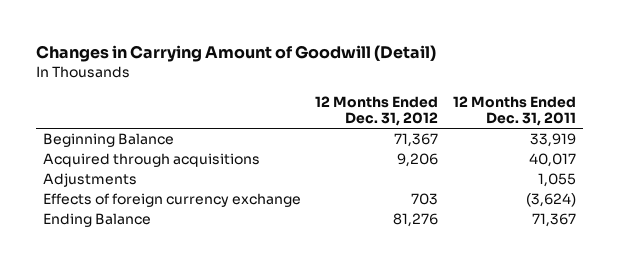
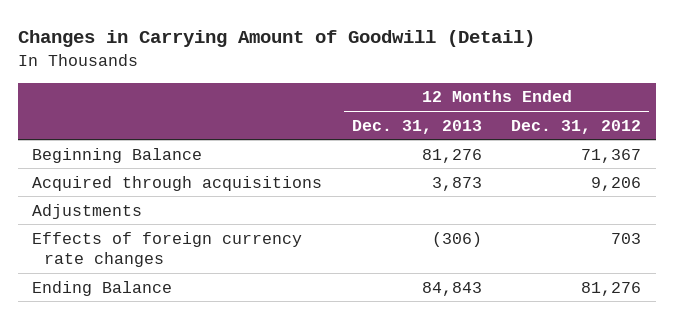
- | 12 Months Ended Dec. 31, 2012 | 12 Months Ended Dec. 31, 2011
+ | 12 Months Ended Dec. 31, 2013 | 12 Months Ended Dec. 31, 2012
- Effects of foreign currency exchange | 703 | (3,624)
+ Effects of foreign currency rate changes | (306) | 703

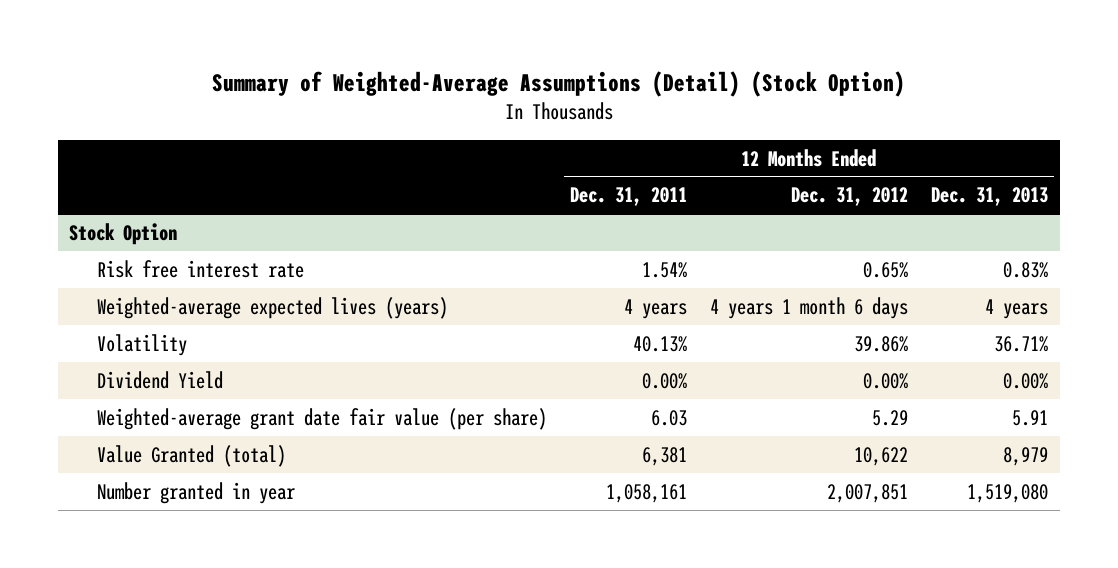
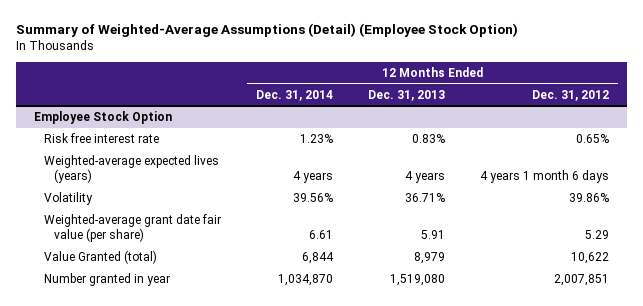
- Summary of Weighted-Average Assumptions (Detail) (Stock Option)
+ Summary of Weighted-Average Assumptions (Detail) (Employee Stock Option)
- | 12 Months Ended Dec. 31, 2011 | 12 Months Ended Dec. 31, 2012 | 12 Months Ended Dec. 31, 2013
+ | 12 Months Ended Dec. 31, 2014 | 12 Months Ended Dec. 31, 2013 | 12 Months Ended Dec. 31, 2012
- Stock Option
+ Employee Stock Option
- Dividend Yield | 0.00% | 0.00% | 0.00%

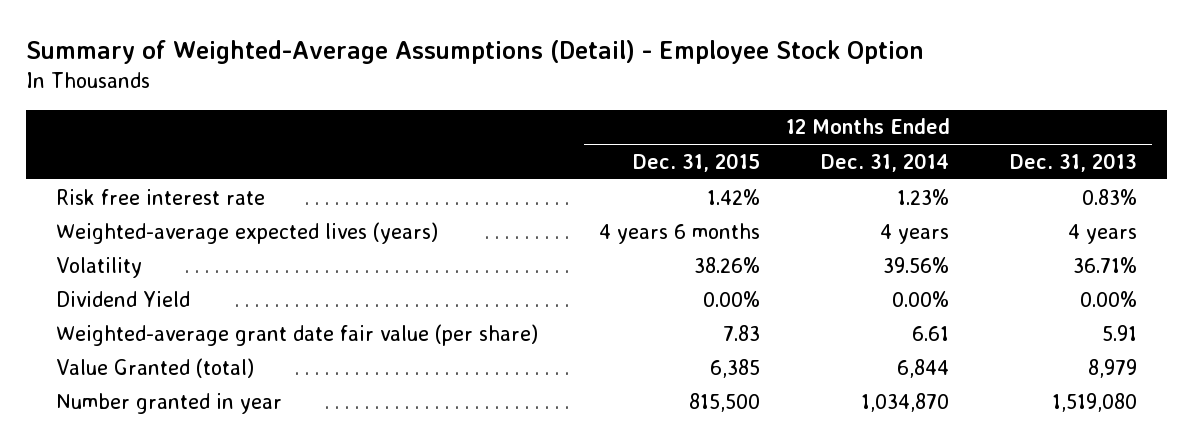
- Summary of Weighted-Average Assumptions (Detail) (Employee Stock Option)
+ Summary of Weighted-Average Assumptions (Detail) - Employee Stock Option
- | 12 Months Ended Dec. 31, 2014 | 12 Months Ended Dec. 31, 2013 | 12 Months Ended Dec. 31, 2012
+ | 12 Months Ended Dec. 31, 2015 | 12 Months Ended Dec. 31, 2014 | 12 Months Ended Dec. 31, 2013
- Employee Stock Option
+ Dividend Yield | 0.00% | 0.00% | 0.00%

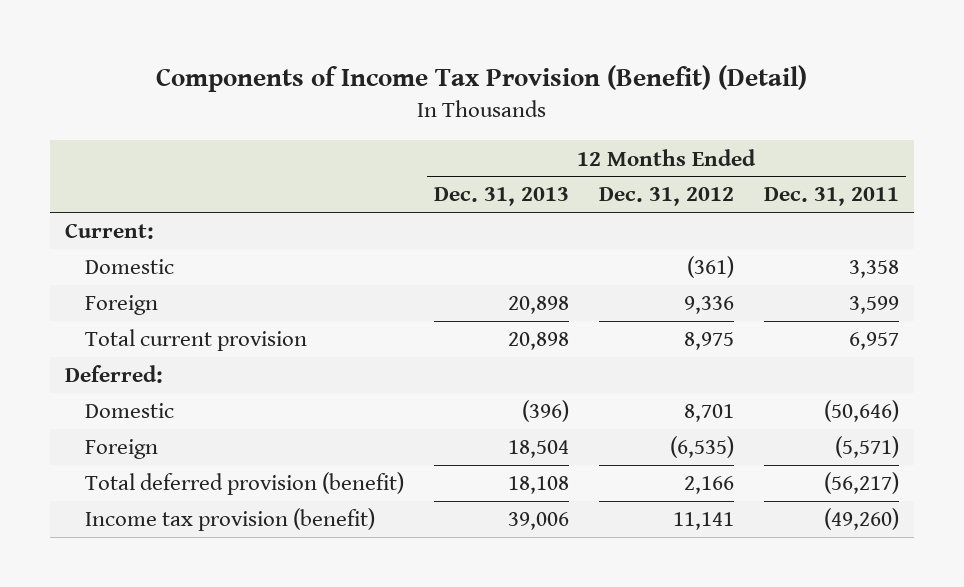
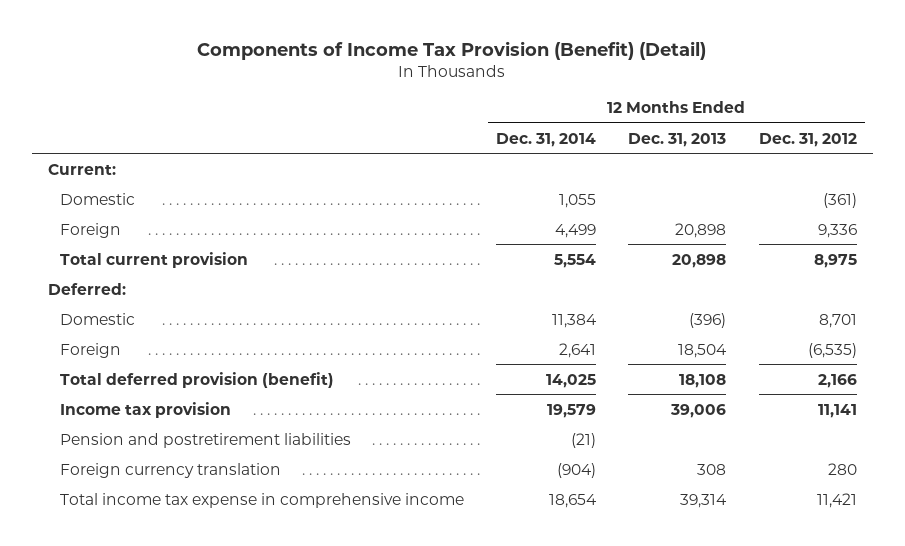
- | 12 Months Ended Dec. 31, 2013 | 12 Months Ended Dec. 31, 2012 | 12 Months Ended Dec. 31, 2011
+ | 12 Months Ended Dec. 31, 2014 | 12 Months Ended Dec. 31, 2013 | 12 Months Ended Dec. 31, 2012
- Income tax provision (benefit) | 39,006 | 11,141 | (49,260)
+ Income tax provision | 19,579 | 39,006 | 11,141
+ Pension and postretirement liabilities | (21) | |
+ Foreign currency translation | (904) | 308 | 280
+ Total income tax expense in comprehensive income | 18,654 | 39,314 | 11,421

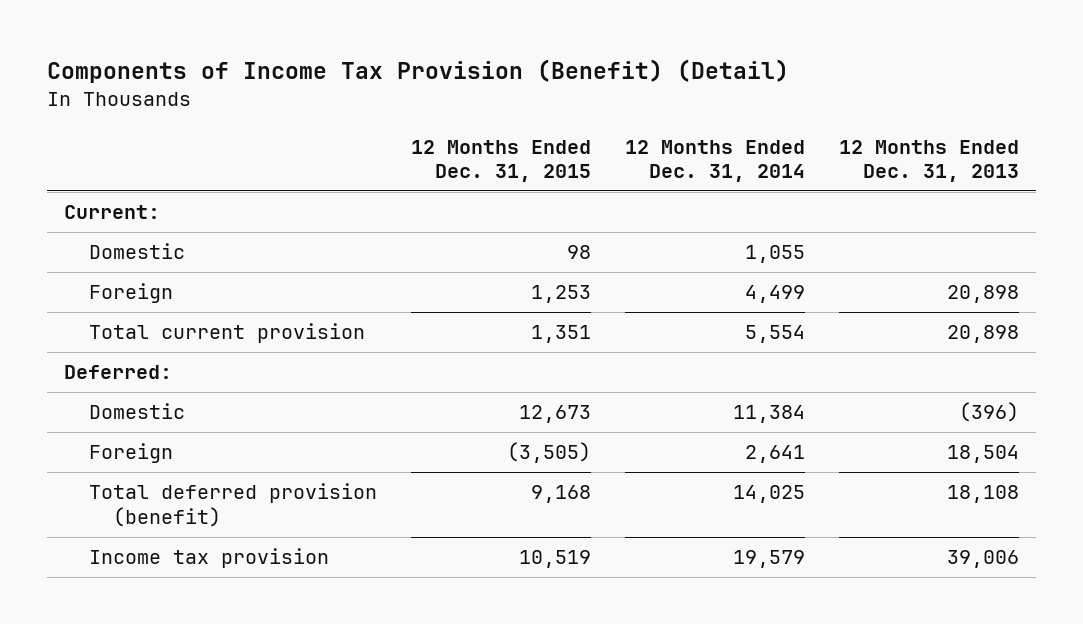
- | 12 Months Ended Dec. 31, 2014 | 12 Months Ended Dec. 31, 2013 | 12 Months Ended Dec. 31, 2012
+ | 12 Months Ended Dec. 31, 2015 | 12 Months Ended Dec. 31, 2014 | 12 Months Ended Dec. 31, 2013
- Pension and postretirement liabilities | (21) | |
- Foreign currency translation | (904) | 308 | 280
- Total income tax expense in comprehensive income | 18,654 | 39,314 | 11,421

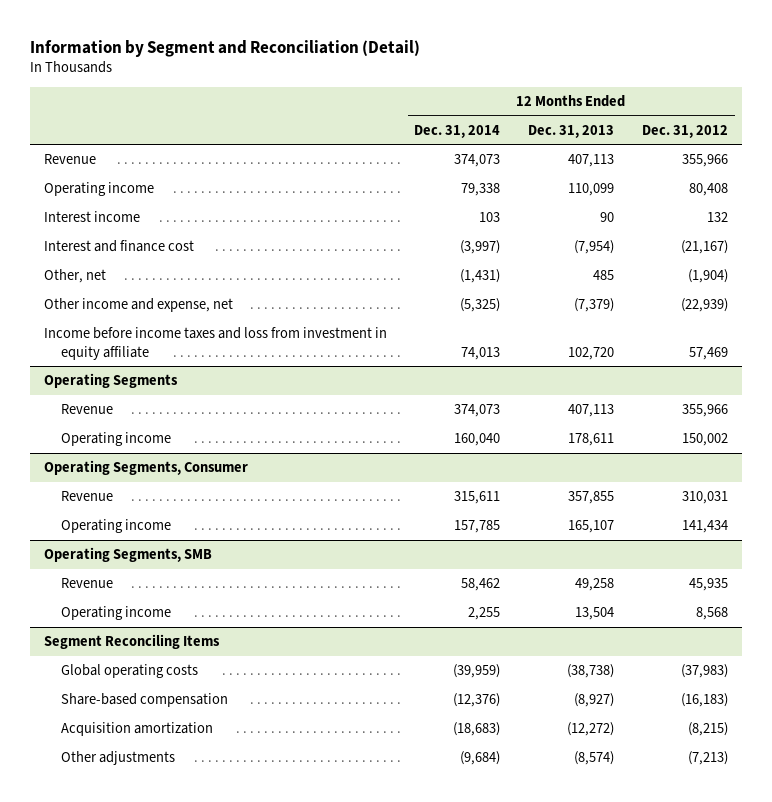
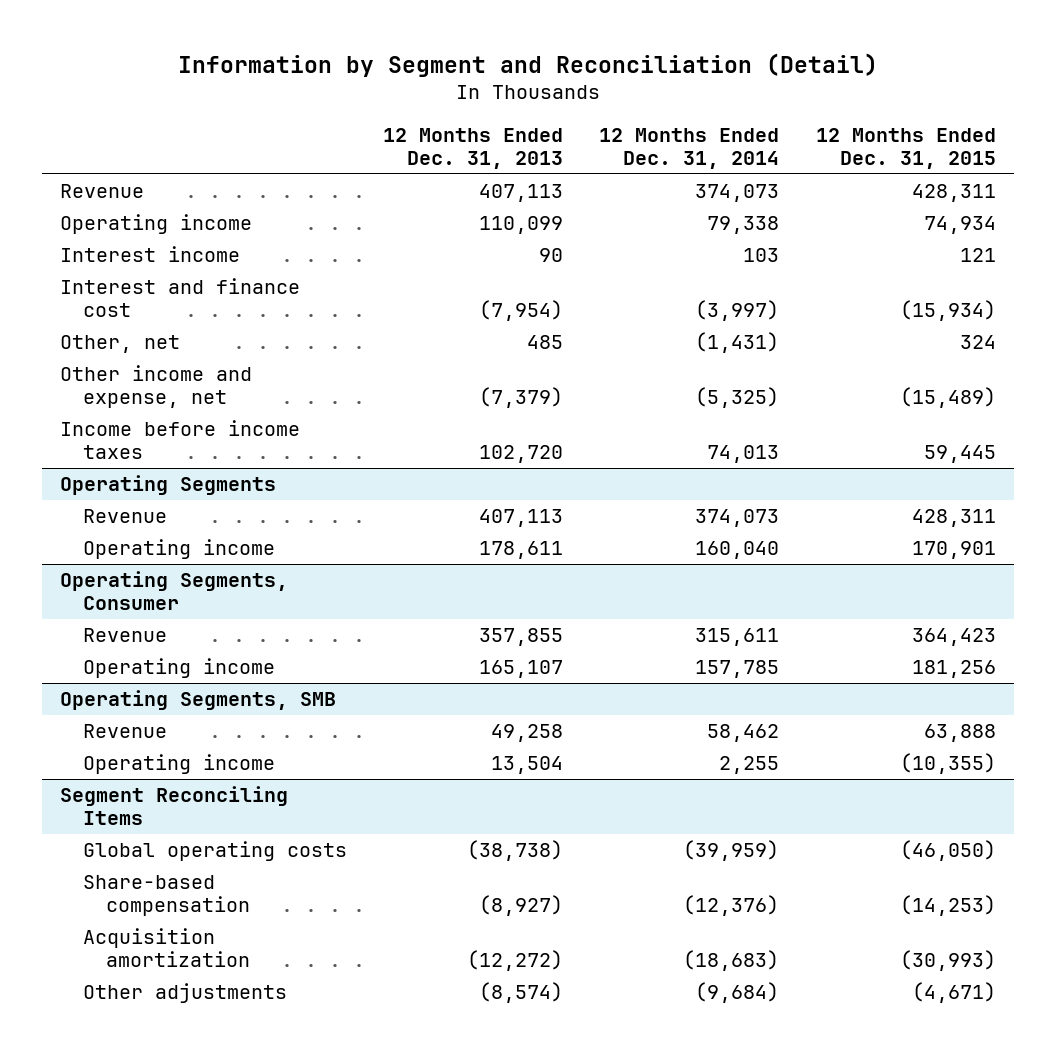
- | 12 Months Ended Dec. 31, 2014 | 12 Months Ended Dec. 31, 2013 | 12 Months Ended Dec. 31, 2012
+ | 12 Months Ended Dec. 31, 2013 | 12 Months Ended Dec. 31, 2014 | 12 Months Ended Dec. 31, 2015
- Income before income taxes and loss from investment in equity affiliate | 74,013 | 102,720 | 57,469
+ Income before income taxes | 102,720 | 74,013 | 59,445

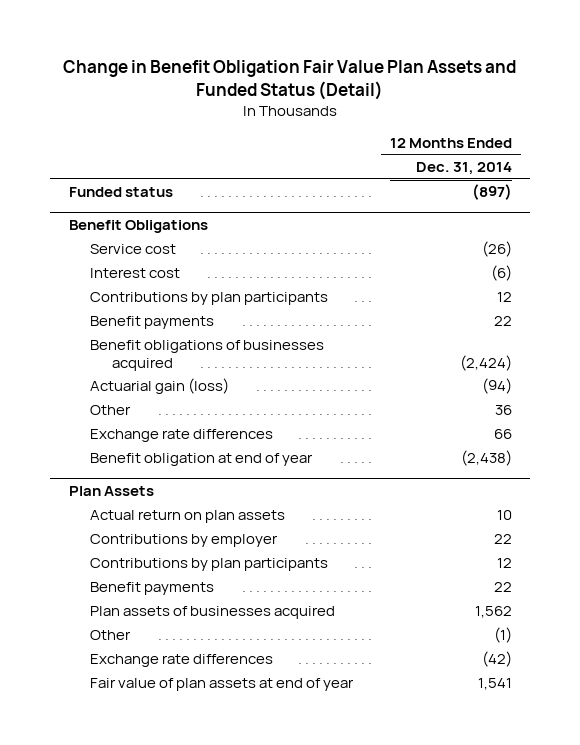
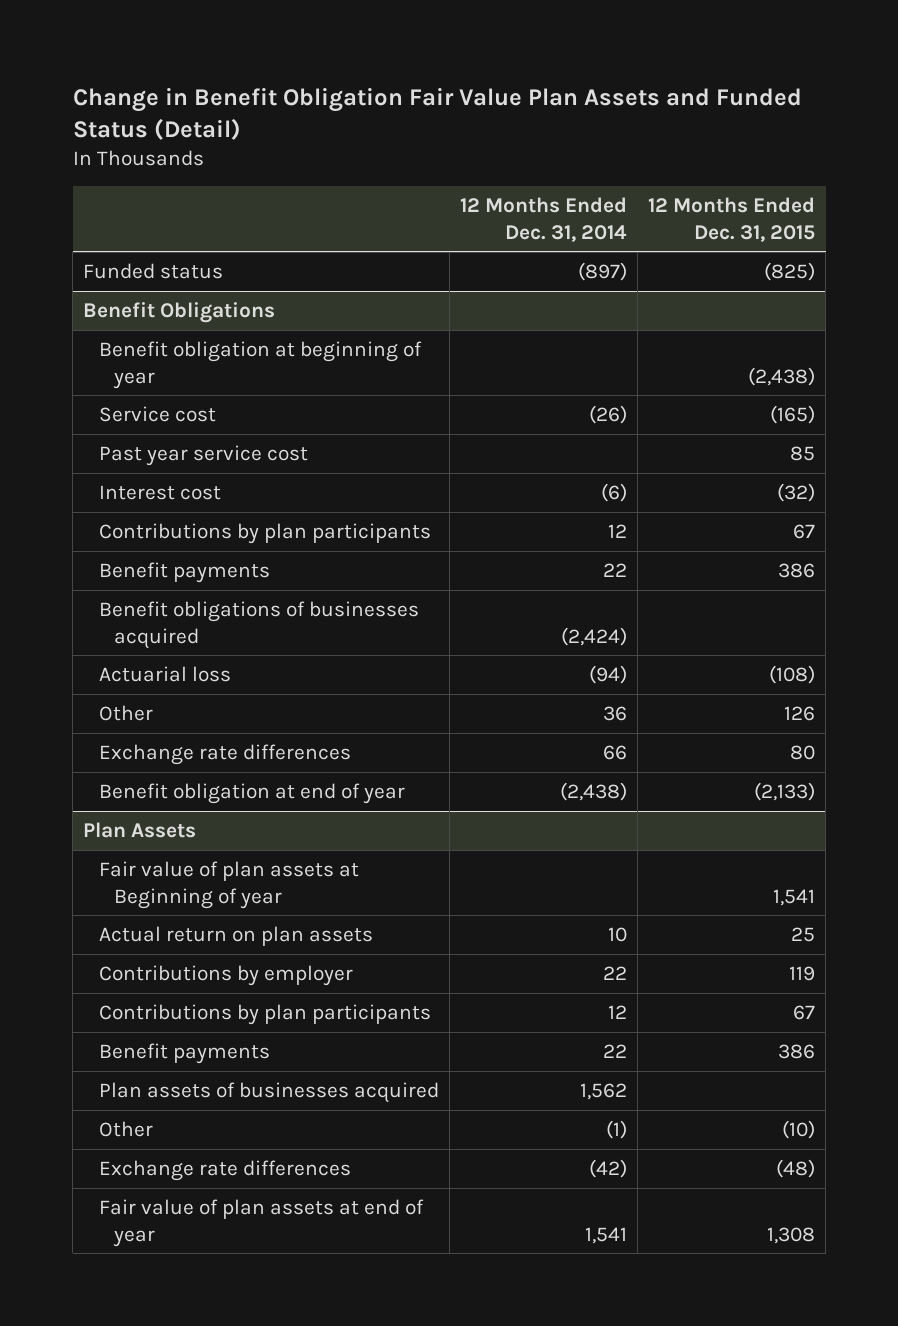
- | 12 Months Ended Dec. 31, 2014
+ | 12 Months Ended Dec. 31, 2014 | 12 Months Ended Dec. 31, 2015
@ Benefit Obligations
+ Benefit obligation at beginning of year | | (2,438)
+ Past year service cost | | 85
- Actuarial gain (loss) | (94)
+ Actuarial loss | (94) | (108)
@ Plan Assets
+ Fair value of plan assets at Beginning of year | | 1,541

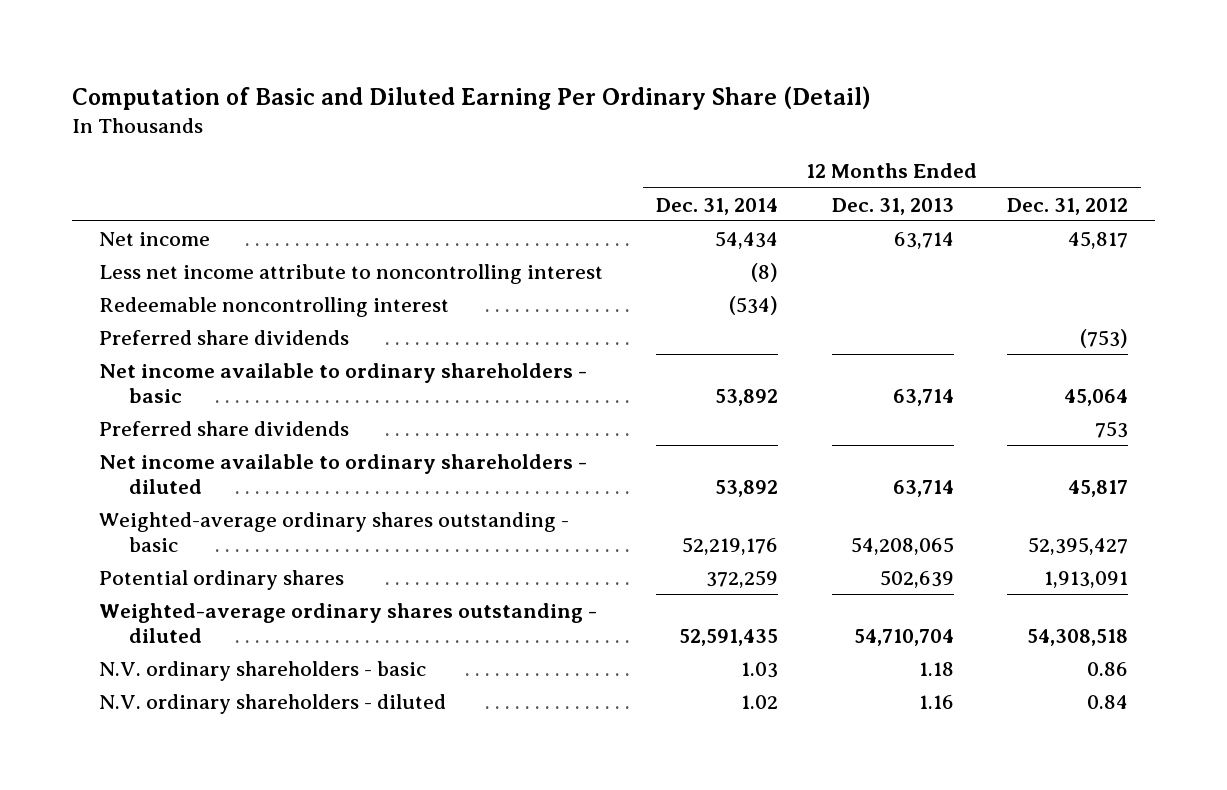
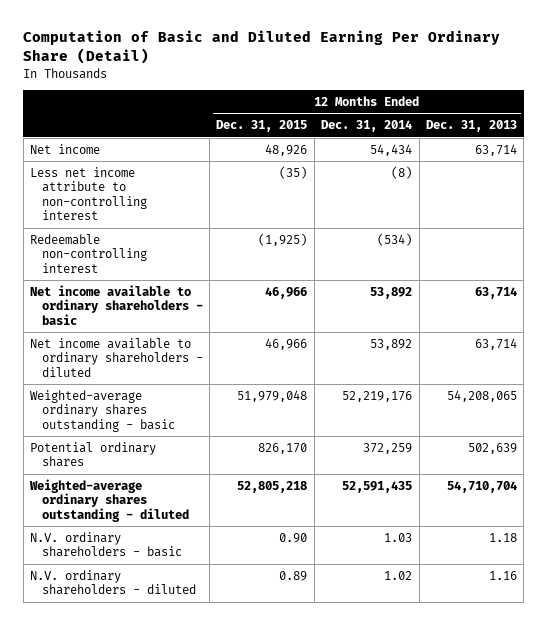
- | 12 Months Ended Dec. 31, 2014 | 12 Months Ended Dec. 31, 2013 | 12 Months Ended Dec. 31, 2012
+ | 12 Months Ended Dec. 31, 2015 | 12 Months Ended Dec. 31, 2014 | 12 Months Ended Dec. 31, 2013
- Less net income attribute to noncontrolling interest | (8) | |
- Redeemable noncontrolling interest | (534) | |
- Preferred share dividends | | | (753)
+ Less net income attribute to non-controlling interest | (35) | (8) |
+ Redeemable non-controlling interest | (1,925) | (534) |
- Preferred share dividends | | | 753

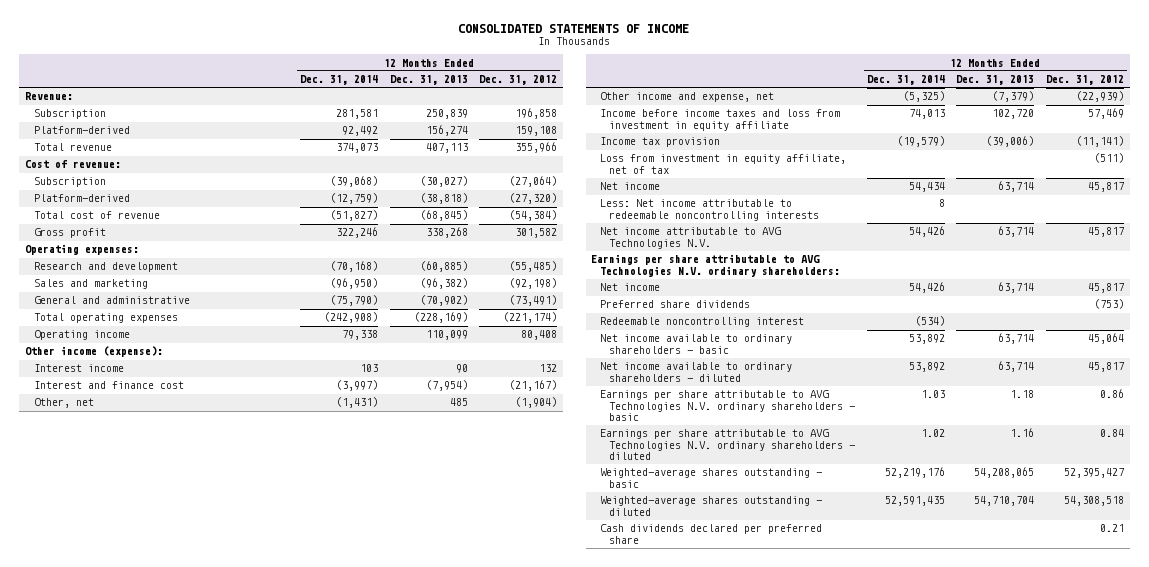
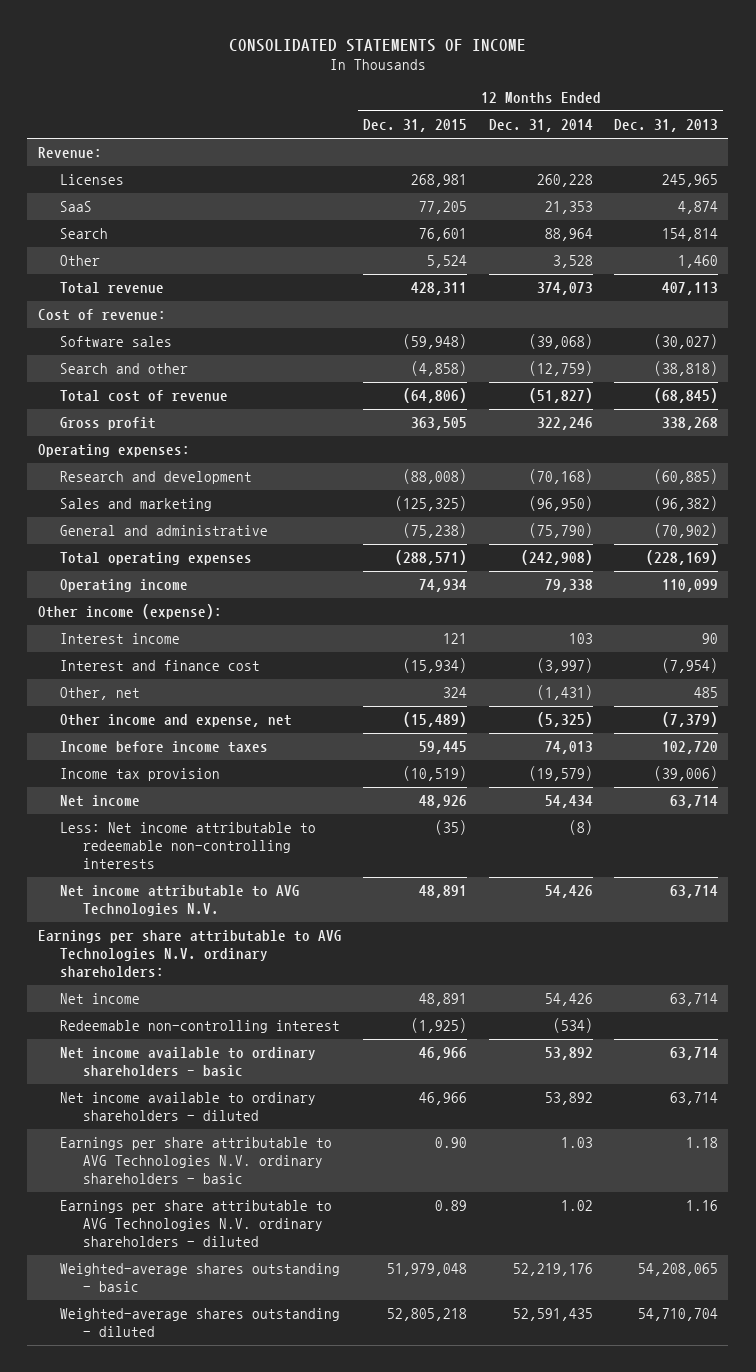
- | 12 Months Ended Dec. 31, 2014 | 12 Months Ended Dec. 31, 2013 | 12 Months Ended Dec. 31, 2012
+ | 12 Months Ended Dec. 31, 2015 | 12 Months Ended Dec. 31, 2014 | 12 Months Ended Dec. 31, 2013
- Subscription | 281,581 | 250,839 | 196,858
- Platform-derived | 92,492 | 156,274 | 159,108
+ Licenses | 268,981 | 260,228 | 245,965
+ SaaS | 77,205 | 21,353 | 4,874
+ Search | 76,601 | 88,964 | 154,814
+ Other | 5,524 | 3,528 | 1,460
- Subscription | (39,068) | (30,027) | (27,064)
- Platform-derived | (12,759) | (38,818) | (27,320)
+ Software sales | (59,948) | (39,068) | (30,027)
+ Search and other | (4,858) | (12,759) | (38,818)
- Income before income taxes and loss from investment in equity affiliate | 74,013 | 102,720 | 57,469
+ Income before income taxes | 59,445 | 74,013 | 102,720
- Loss from investment in equity affiliate, net of tax | | | (511)
- Less: Net income attributable to redeemable noncontrolling interests | 8 | |
+ Less: Net income attributable to redeemable non-controlling interests | (35) | (8) |
- Preferred share dividends | | | (753)
- Redeemable noncontrolling interest | (534) | |
+ Redeemable non-controlling interest | (1,925) | (534) |
- Cash dividends declared per preferred share | | | 0.21

